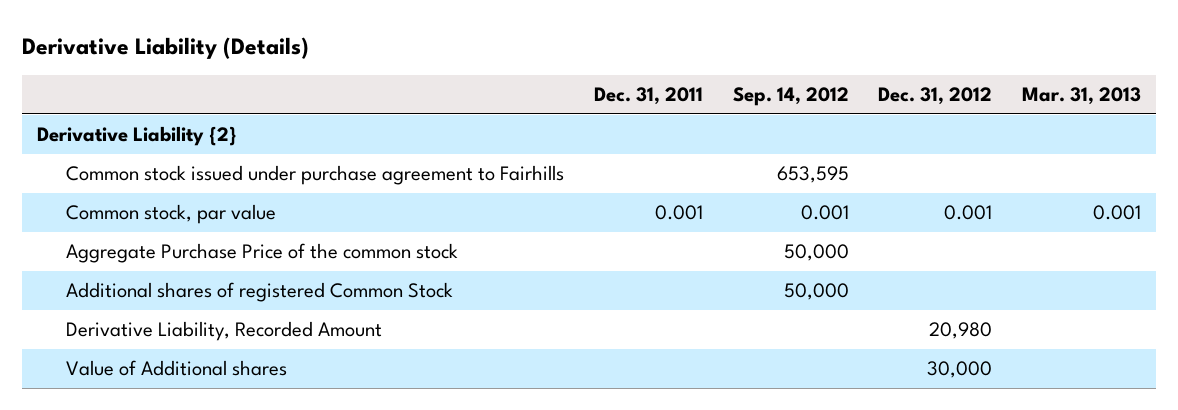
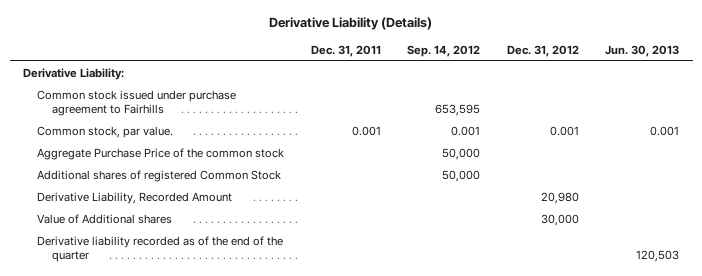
- | Dec. 31, 2011 | Sep. 14, 2012 | Dec. 31, 2012 | Mar. 31, 2013
+ | Dec. 31, 2011 | Sep. 14, 2012 | Dec. 31, 2012 | Jun. 30, 2013
- Derivative Liability {2}
+ Derivative Liability:
- Common stock, par value | 0.001 | 0.001 | 0.001 | 0.001
+ Common stock, par value. | 0.001 | 0.001 | 0.001 | 0.001
+ Derivative liability recorded as of the end of the quarter | | | | 120,503

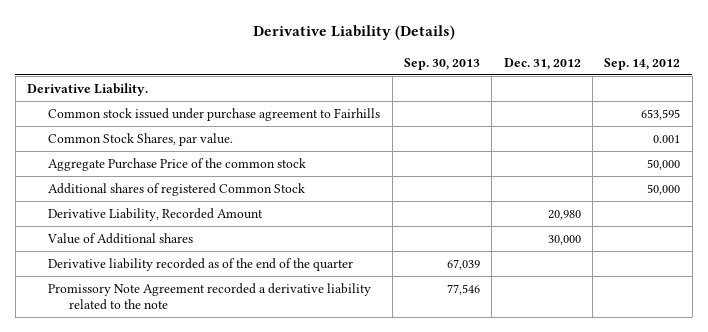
- | Dec. 31, 2011 | Sep. 14, 2012 | Dec. 31, 2012 | Jun. 30, 2013
+ | Sep. 30, 2013 | Dec. 31, 2012 | Sep. 14, 2012
- Derivative Liability:
+ Derivative Liability.
- Common stock, par value. | 0.001 | 0.001 | 0.001 | 0.001
+ Common Stock Shares, par value. | | | 0.001
+ Promissory Note Agreement recorded a derivative liability related to the note | 77,546 | |

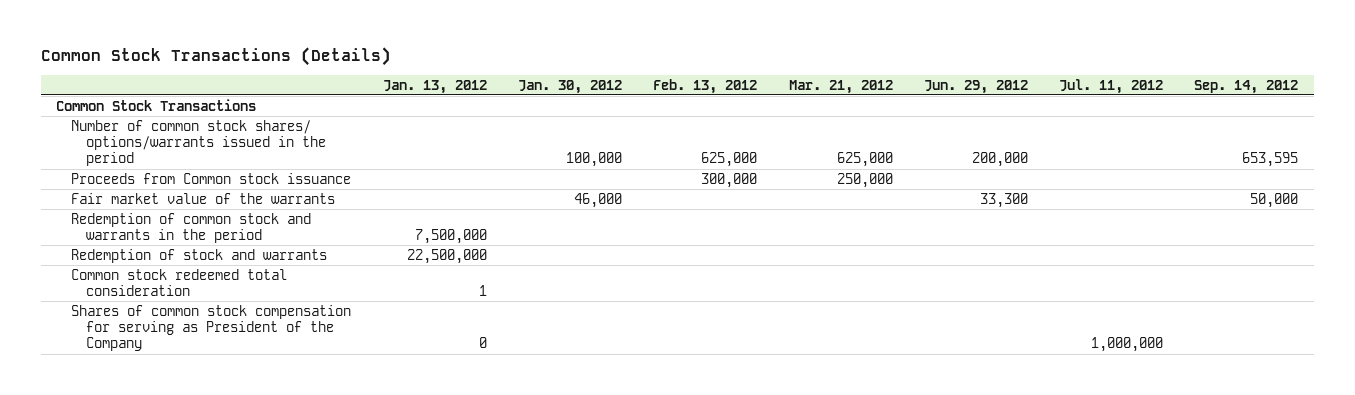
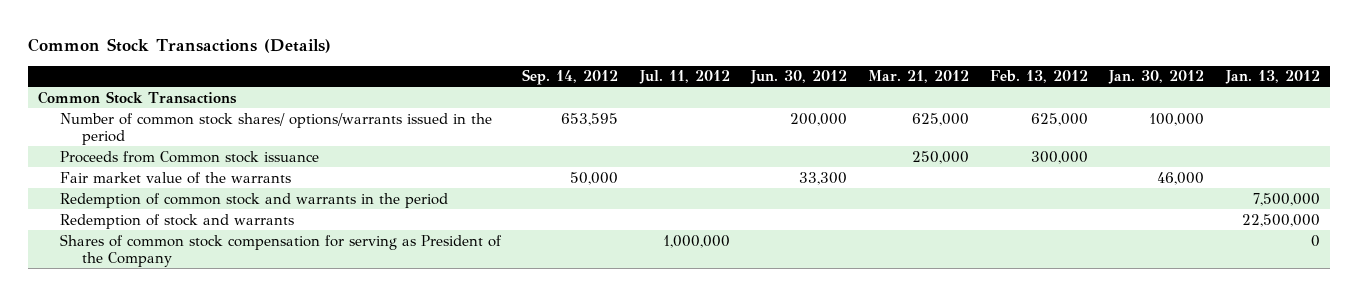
- | Jan. 13, 2012 | Jan. 30, 2012 | Feb. 13, 2012 | Mar. 21, 2012 | Jun. 29, 2012 | Jul. 11, 2012 | Sep. 14, 2012
+ | Sep. 14, 2012 | Jul. 11, 2012 | Jun. 30, 2012 | Mar. 21, 2012 | Feb. 13, 2012 | Jan. 30, 2012 | Jan. 13, 2012
- Common stock redeemed total consideration | 1 | | | | | |

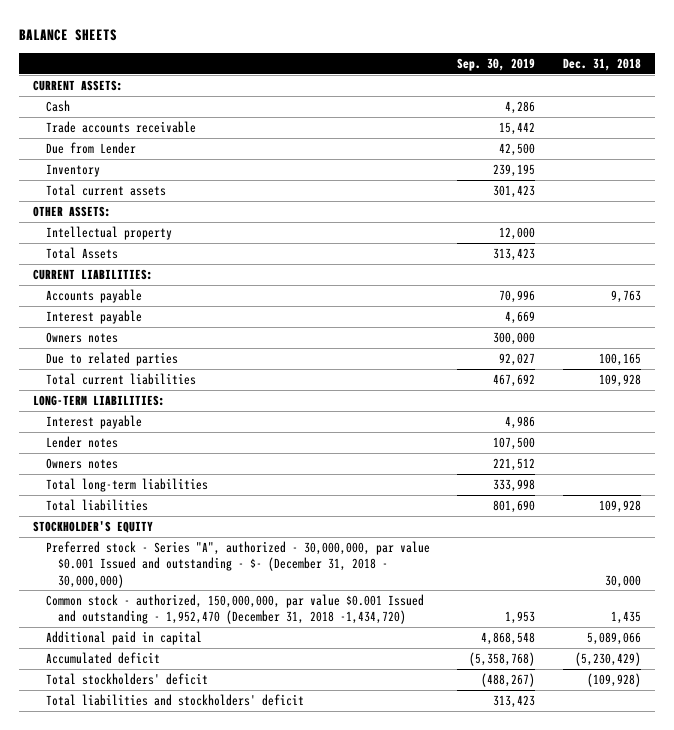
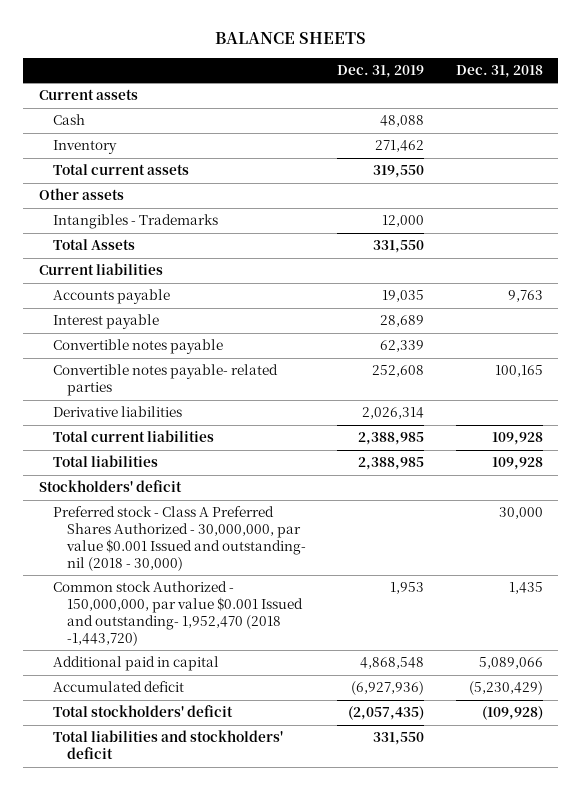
- | Sep. 30, 2019 | Dec. 31, 2018
+ | Dec. 31, 2019 | Dec. 31, 2018
- CURRENT ASSETS:
+ Current assets
- Trade accounts receivable | 15,442 |
- Due from Lender | 42,500 |
- OTHER ASSETS:
- Intellectual property | 12,000 |
+ Other assets
+ Intangibles - Trademarks | 12,000 |
- CURRENT LIABILITIES:
+ Current liabilities
- Owners notes | 300,000 |
- Due to related parties | 92,027 | 100,165
+ Convertible notes payable | 62,339 |
+ Convertible notes payable- related parties | 252,608 | 100,165
+ Derivative liabilities | 2,026,314 |
- LONG-TERM LIABILITIES:
- Interest payable | 4,986 |
- Lender notes | 107,500 |
- Owners notes | 221,512 |
- Total long-term liabilities | 333,998 |
- STOCKHOLDER'S EQUITY
- Preferred stock - Series "A", authorized - 30,000,000, par value $0.001 Issued and outstanding - $- (December 31, 2018 - 30,000,000) | | 30,000
- Common stock - authorized, 150,000,000, par value $0.001 Issued and outstanding - 1,952,470 (December 31, 2018 -1,434,720) | 1,953 | 1,435
+ Stockholders' deficit
+ Preferred stock - Class A Preferred Shares Authorized - 30,000,000, par value $0.001 Issued and outstanding- nil (2018 - 30,000) | | 30,000
+ Common stock Authorized - 150,000,000, par value $0.001 Issued and outstanding- 1,952,470 (2018 -1,443,720) | 1,953 | 1,435

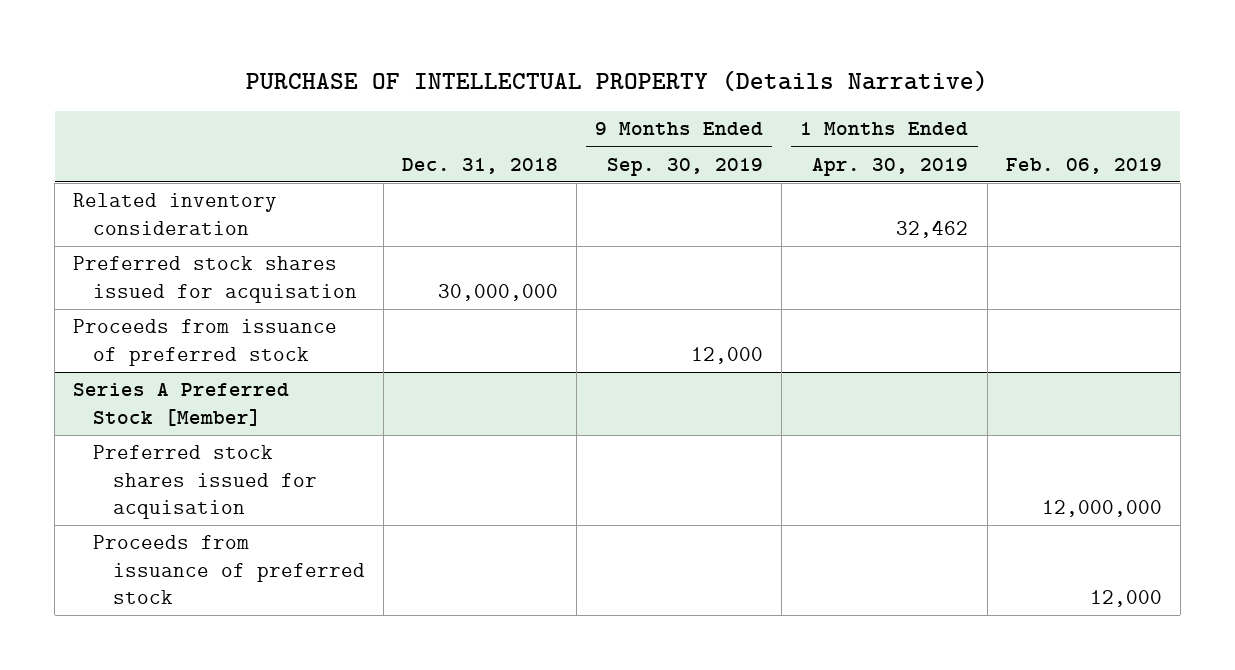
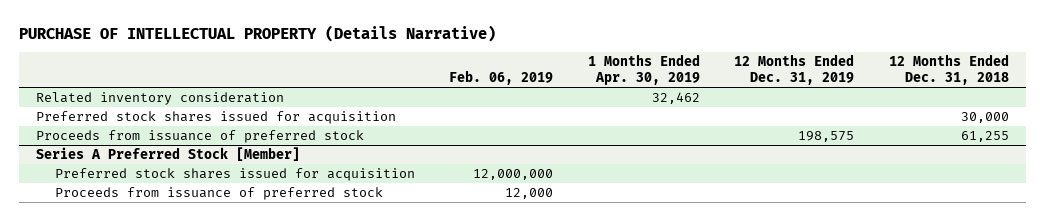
- | Dec. 31, 2018 | 9 Months Ended Sep. 30, 2019 | 1 Months Ended Apr. 30, 2019 | Feb. 06, 2019
+ | Feb. 06, 2019 | 1 Months Ended Apr. 30, 2019 | 12 Months Ended Dec. 31, 2019 | 12 Months Ended Dec. 31, 2018
- Preferred stock shares issued for acquisation | 30,000,000 | | |
+ Preferred stock shares issued for acquisition | | | | 30,000
@ Series A Preferred Stock [Member]
- Preferred stock shares issued for acquisation | | | | 12,000,000
+ Preferred stock shares issued for acquisition | 12,000,000 | | |

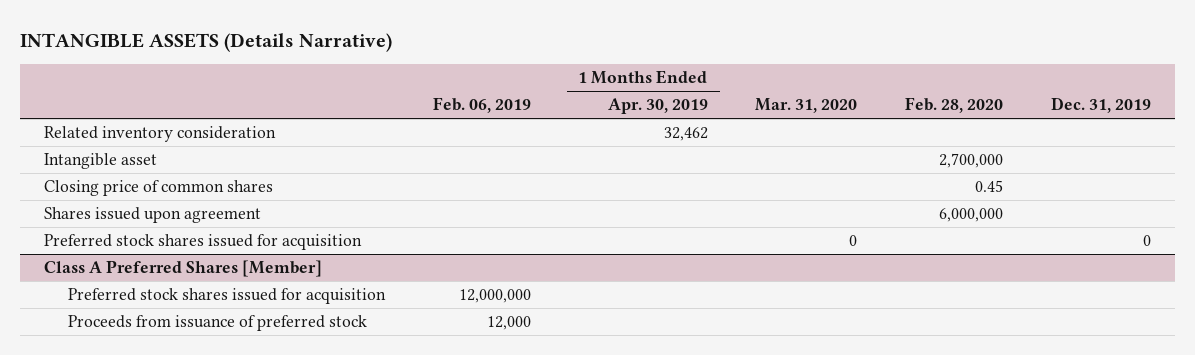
- PURCHASE OF INTELLECTUAL PROPERTY (Details Narrative)
+ INTANGIBLE ASSETS (Details Narrative)
- | Feb. 06, 2019 | 1 Months Ended Apr. 30, 2019 | 12 Months Ended Dec. 31, 2019 | 12 Months Ended Dec. 31, 2018
+ | Feb. 06, 2019 | 1 Months Ended Apr. 30, 2019 | Mar. 31, 2020 | Feb. 28, 2020 | Dec. 31, 2019
+ Intangible asset | | | | 2,700,000 |
+ Closing price of common shares | | | | 0.45 |
+ Shares issued upon agreement | | | | 6,000,000 |
- Proceeds from issuance of preferred stock | | | 198,575 | 61,255
- Series A Preferred Stock [Member]
+ Class A Preferred Shares [Member]

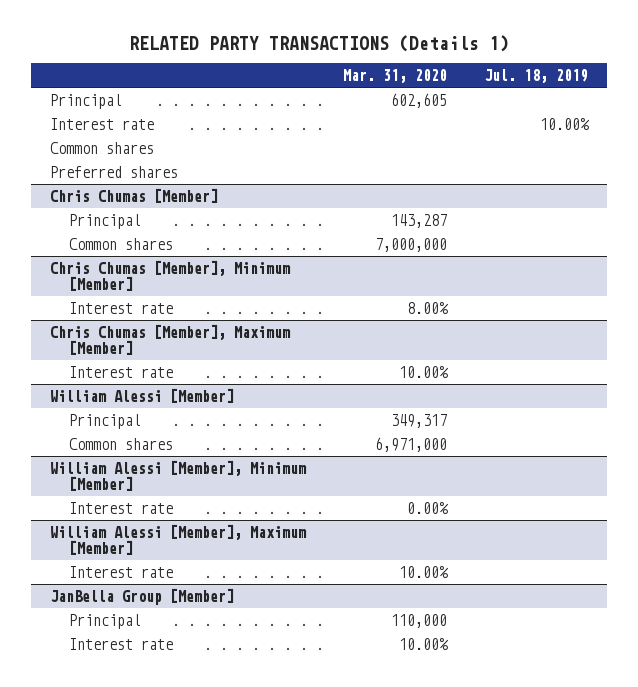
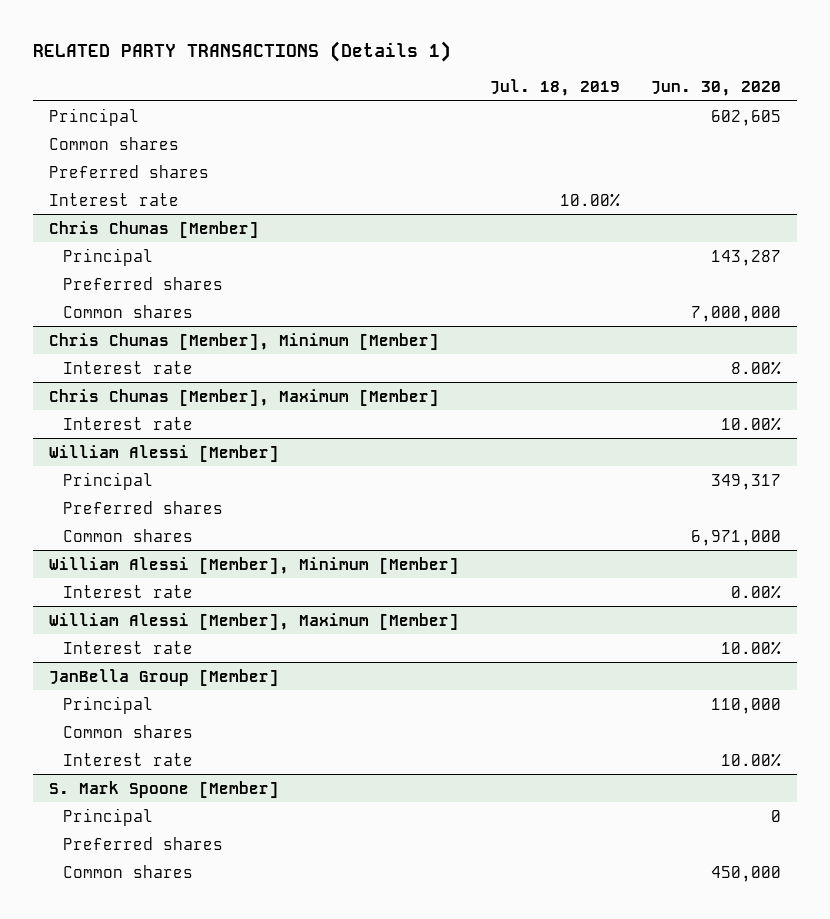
- | Mar. 31, 2020 | Jul. 18, 2019
+ | Jul. 18, 2019 | Jun. 30, 2020
moved down: Interest rate | 10.00% |
@ Chris Chumas [Member]
+ Preferred shares
@ William Alessi [Member]
+ Preferred shares
@ JanBella Group [Member]
+ Common shares
+ S. Mark Spoone [Member]
+ Principal | | 0
+ Preferred shares
+ Common shares | | 450,000

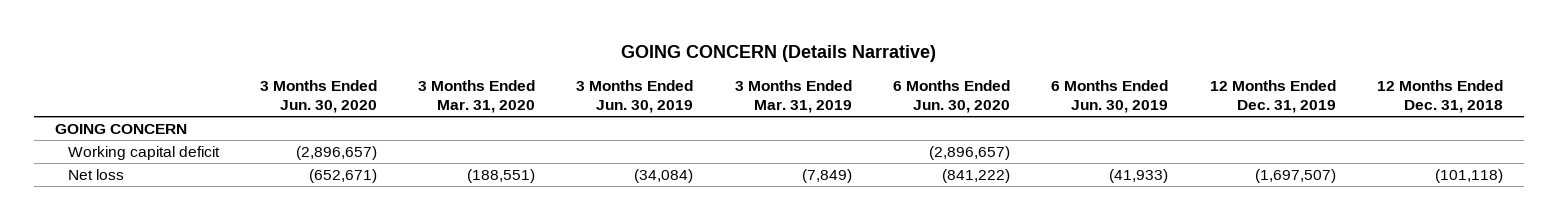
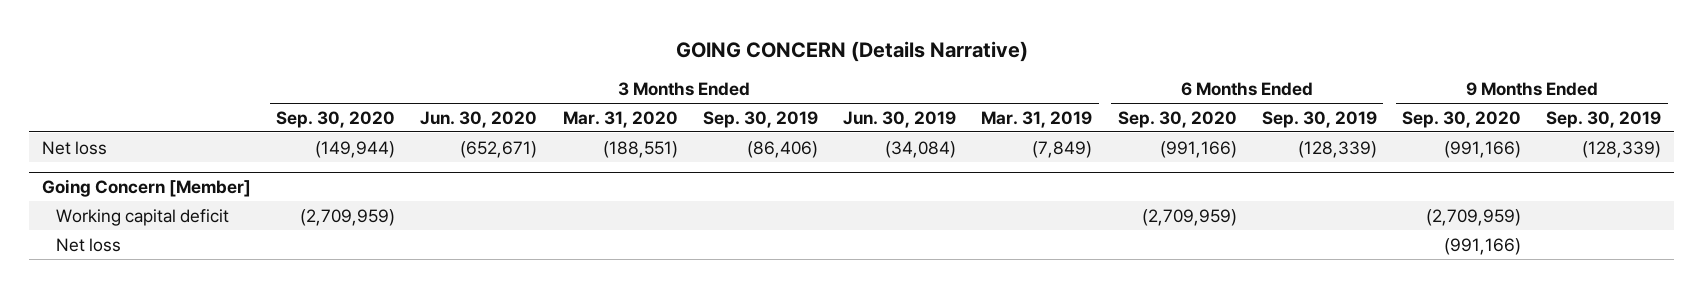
- | 3 Months Ended Jun. 30, 2020 | 3 Months Ended Mar. 31, 2020 | 3 Months Ended Jun. 30, 2019 | 3 Months Ended Mar. 31, 2019 | 6 Months Ended Jun. 30, 2020 | 6 Months Ended Jun. 30, 2019 | 12 Months Ended Dec. 31, 2019 | 12 Months Ended Dec. 31, 2018
+ | 3 Months Ended Sep. 30, 2020 | 3 Months Ended Jun. 30, 2020 | 3 Months Ended Mar. 31, 2020 | 3 Months Ended Sep. 30, 2019 | 3 Months Ended Jun. 30, 2019 | 3 Months Ended Mar. 31, 2019 | 6 Months Ended Sep. 30, 2020 | 6 Months Ended Sep. 30, 2019 | 9 Months Ended Sep. 30, 2020 | 9 Months Ended Sep. 30, 2019
- GOING CONCERN
- Working capital deficit | (2,896,657) | | | | (2,896,657) | | |
+ Going Concern [Member]
+ Working capital deficit | (2,709,959) | | | | | | (2,709,959) | | (2,709,959) |
+ Net loss | | | | | | | | | (991,166) |

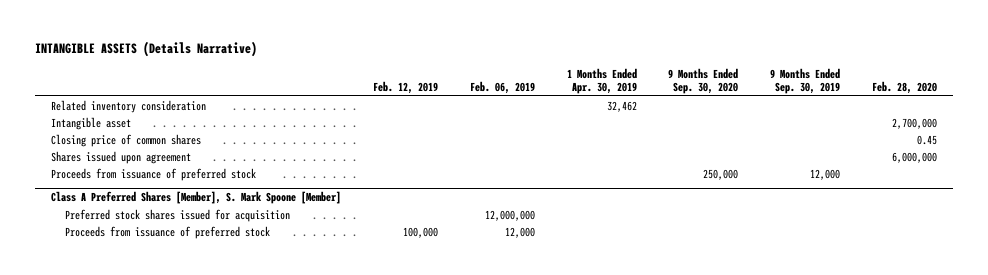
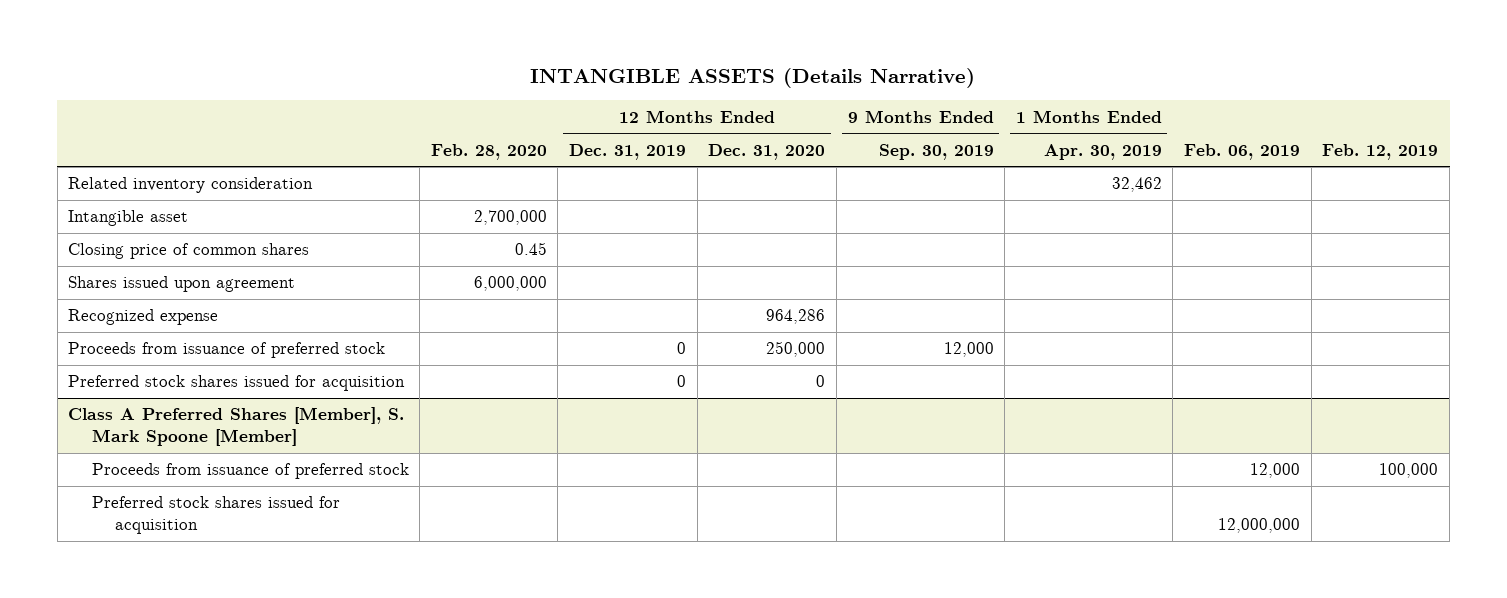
- | Feb. 12, 2019 | Feb. 06, 2019 | 1 Months Ended Apr. 30, 2019 | 9 Months Ended Sep. 30, 2020 | 9 Months Ended Sep. 30, 2019 | Feb. 28, 2020
+ | Feb. 28, 2020 | 12 Months Ended Dec. 31, 2019 | 12 Months Ended Dec. 31, 2020 | 9 Months Ended Sep. 30, 2019 | 1 Months Ended Apr. 30, 2019 | Feb. 06, 2019 | Feb. 12, 2019
+ Recognized expense | | | 964,286 | | | |
+ Preferred stock shares issued for acquisition | | 0 | 0 | | | |
@ Class A Preferred Shares [Member], S. Mark Spoone [Member]
moved down: Preferred stock shares issued for acquisition | | | | | | 12,000,000 |

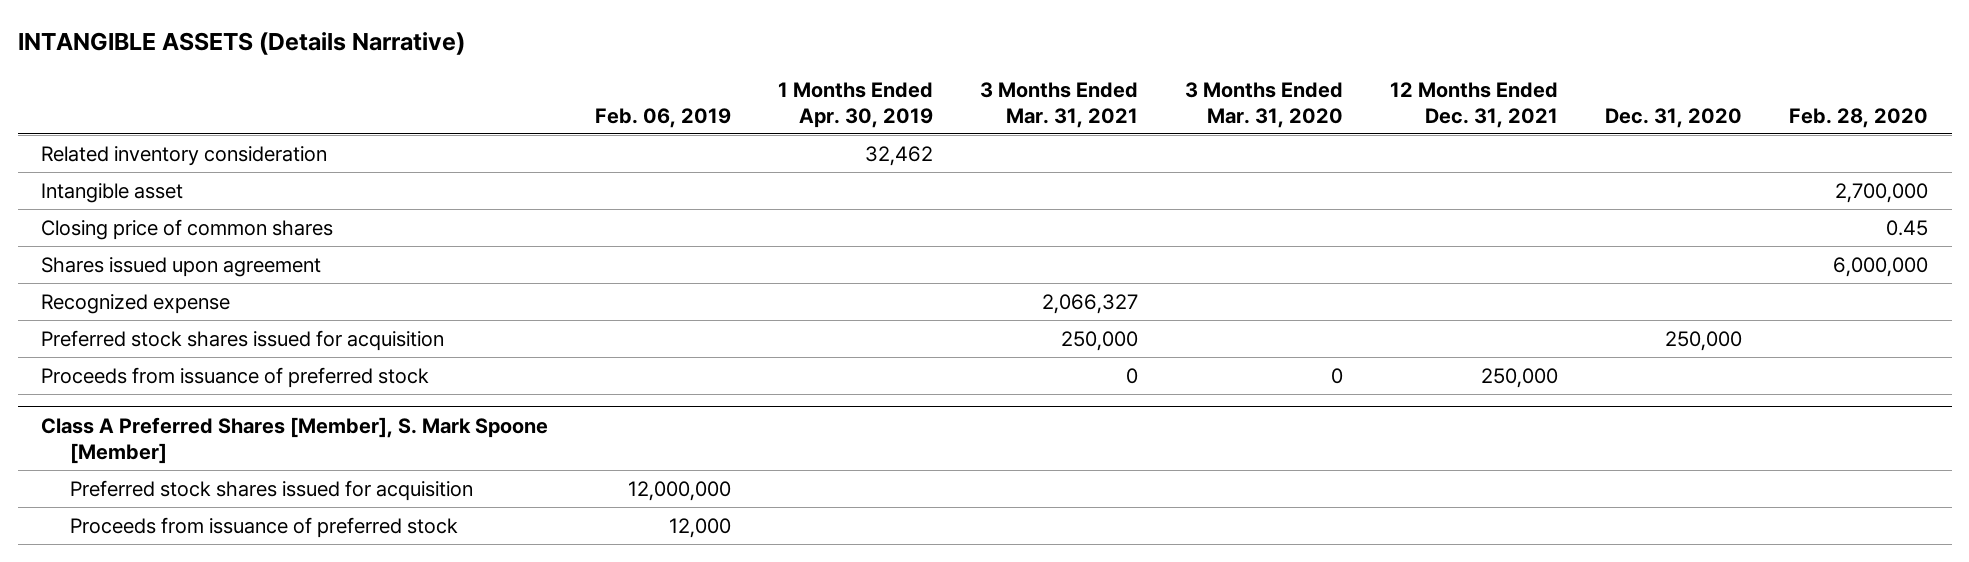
- | Feb. 28, 2020 | 12 Months Ended Dec. 31, 2019 | 12 Months Ended Dec. 31, 2020 | 9 Months Ended Sep. 30, 2019 | 1 Months Ended Apr. 30, 2019 | Feb. 06, 2019 | Feb. 12, 2019
+ | Feb. 06, 2019 | 1 Months Ended Apr. 30, 2019 | 3 Months Ended Mar. 31, 2021 | 3 Months Ended Mar. 31, 2020 | 12 Months Ended Dec. 31, 2021 | Dec. 31, 2020 | Feb. 28, 2020
moved down: Proceeds from issuance of preferred stock | | | 0 | 0 | 250,000 | |
@ Class A Preferred Shares [Member], S. Mark Spoone [Member]
moved down: Proceeds from issuance of preferred stock | 12,000 | | | | | |

